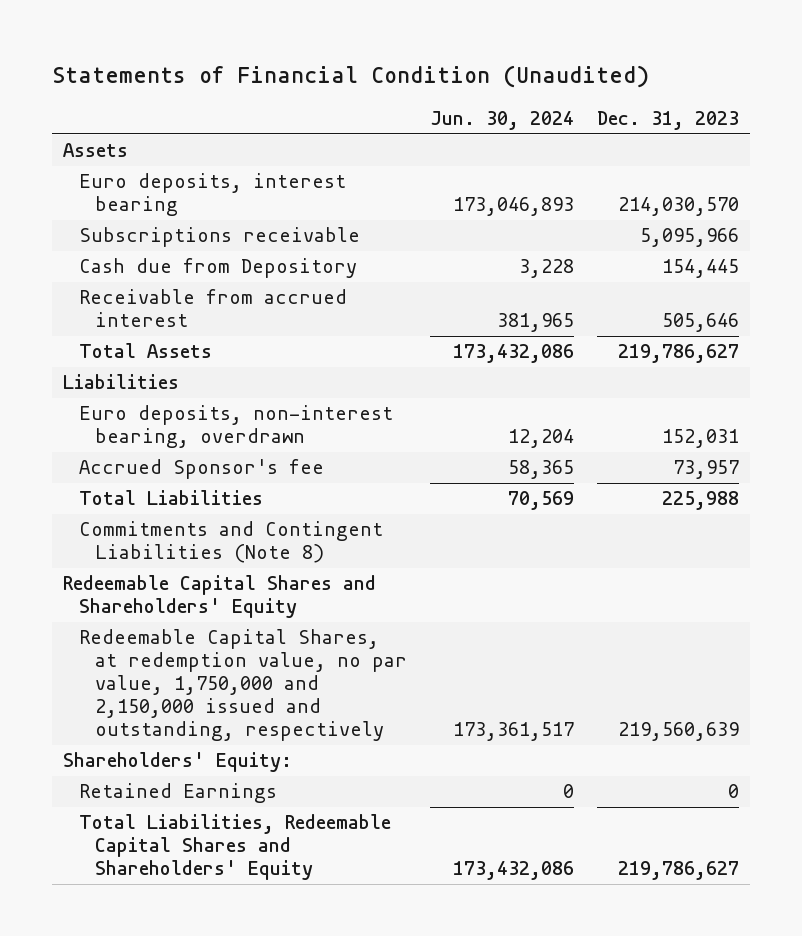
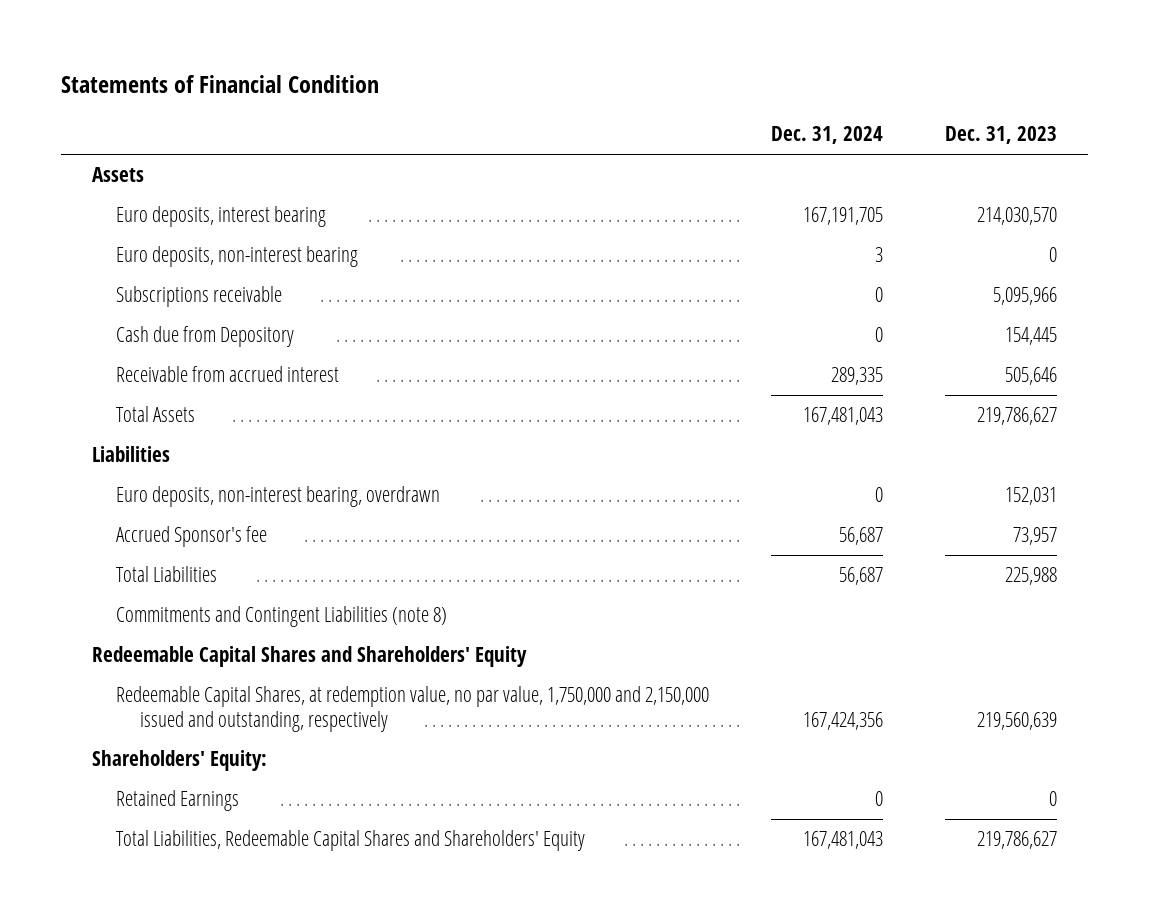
- Statements of Financial Condition (Unaudited)
+ Statements of Financial Condition
- | Jun. 30, 2024 | Dec. 31, 2023
+ | Dec. 31, 2024 | Dec. 31, 2023
+ Euro deposits, non-interest bearing | 3 | 0
- Commitments and Contingent Liabilities (Note 8)
+ Commitments and Contingent Liabilities (note 8)

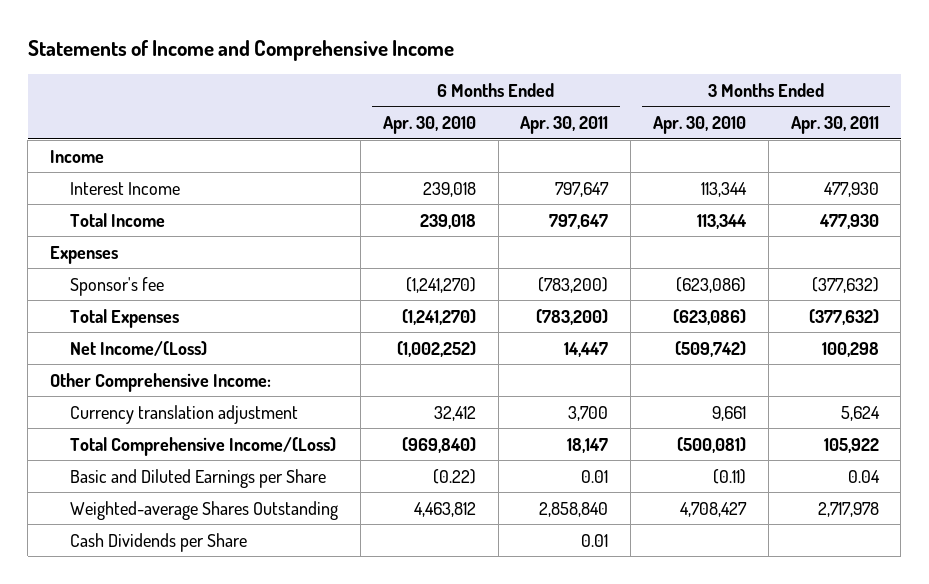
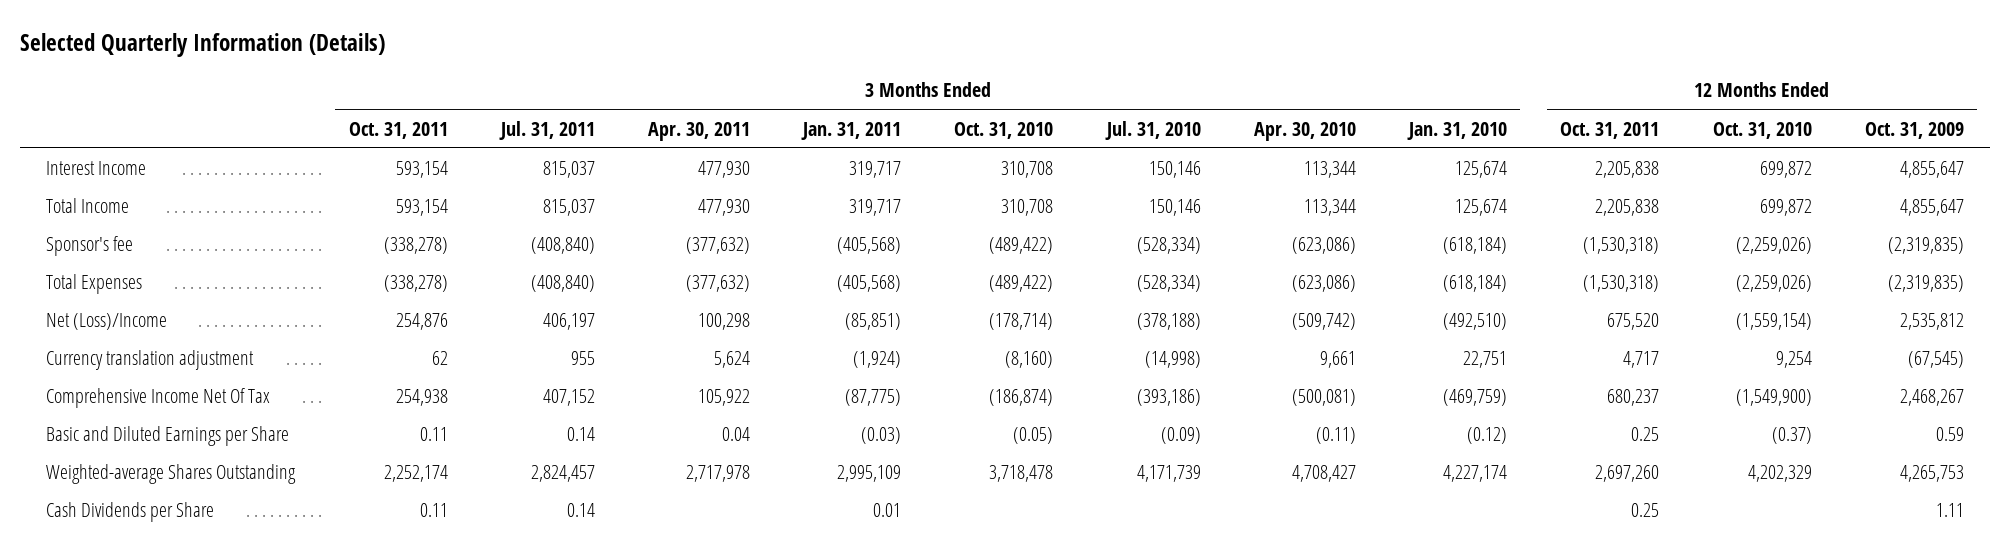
- Statements of Income and Comprehensive Income
+ Selected Quarterly Information (Details)
- | 6 Months Ended Apr. 30, 2010 | 6 Months Ended Apr. 30, 2011 | 3 Months Ended Apr. 30, 2010 | 3 Months Ended Apr. 30, 2011
+ | 3 Months Ended Oct. 31, 2011 | 3 Months Ended Jul. 31, 2011 | 3 Months Ended Apr. 30, 2011 | 3 Months Ended Jan. 31, 2011 | 3 Months Ended Oct. 31, 2010 | 3 Months Ended Jul. 31, 2010 | 3 Months Ended Apr. 30, 2010 | 3 Months Ended Jan. 31, 2010 | 12 Months Ended Oct. 31, 2011 | 12 Months Ended Oct. 31, 2010 | 12 Months Ended Oct. 31, 2009
- Income
- Expenses
- Net Income/(Loss) | (1,002,252) | 14,447 | (509,742) | 100,298
- Other Comprehensive Income:
+ Net (Loss)/Income | 254,876 | 406,197 | 100,298 | (85,851) | (178,714) | (378,188) | (509,742) | (492,510) | 675,520 | (1,559,154) | 2,535,812
- Total Comprehensive Income/(Loss) | (969,840) | 18,147 | (500,081) | 105,922
+ Comprehensive Income Net Of Tax | 254,938 | 407,152 | 105,922 | (87,775) | (186,874) | (393,186) | (500,081) | (469,759) | 680,237 | (1,549,900) | 2,468,267

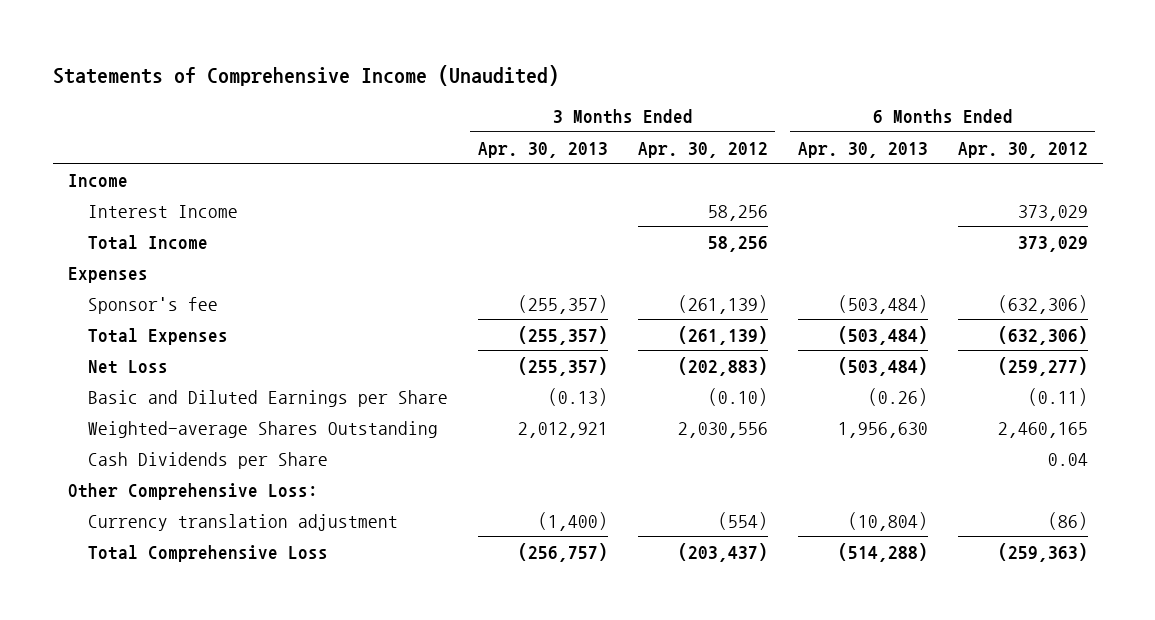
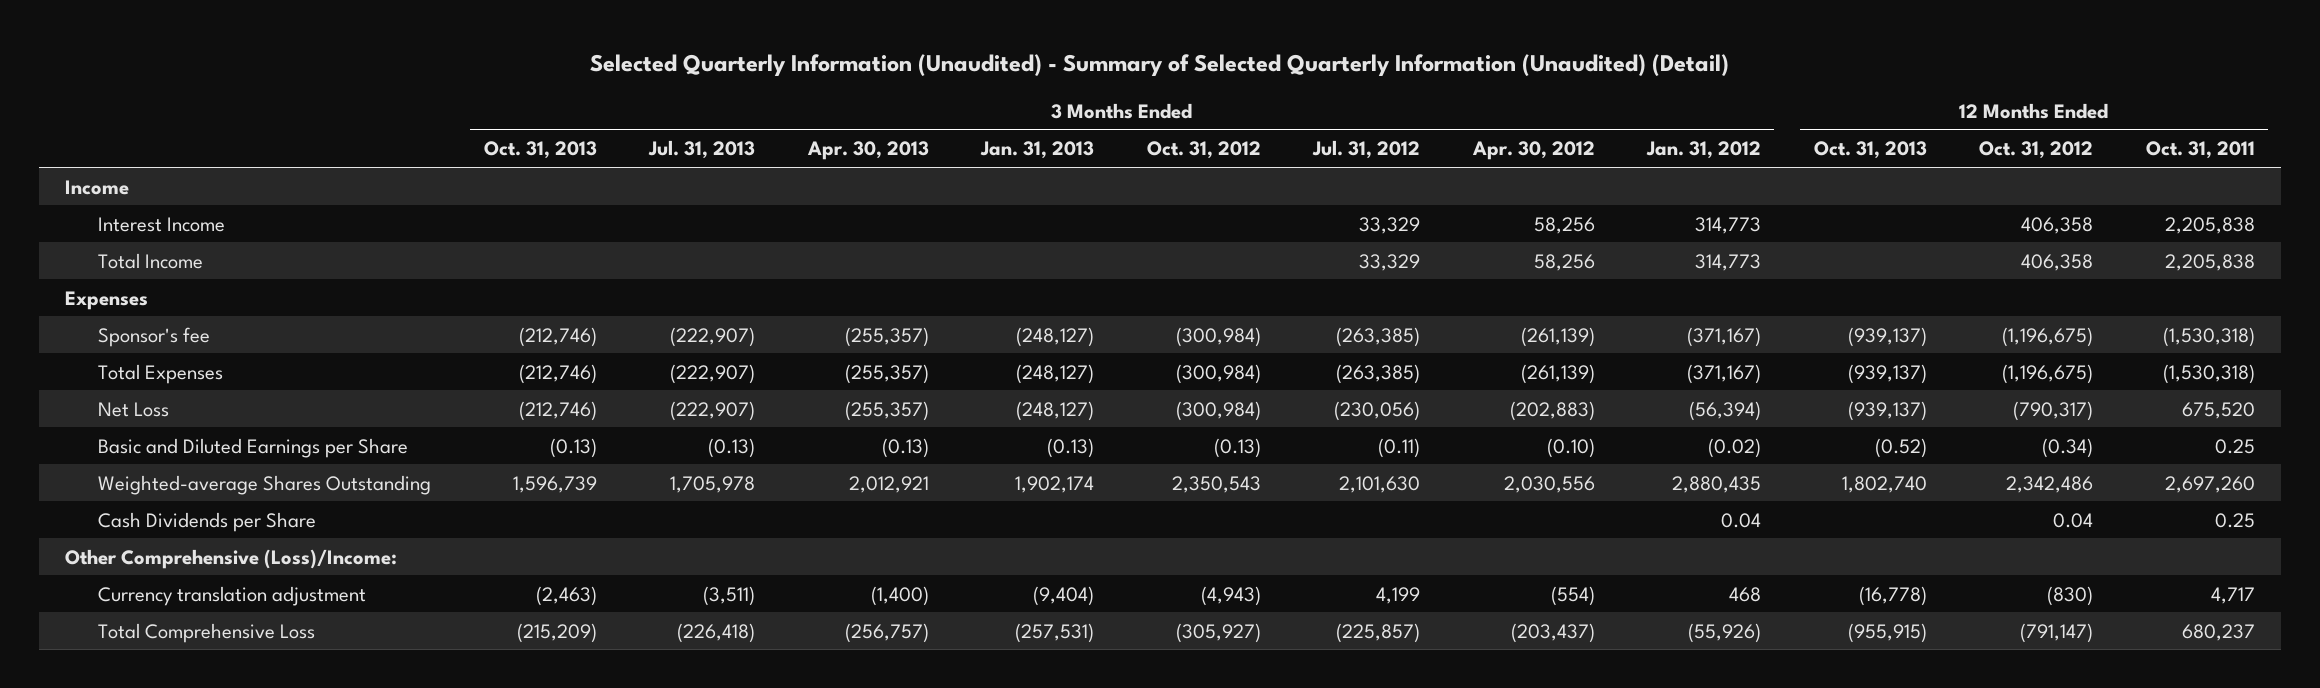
- Statements of Comprehensive Income (Unaudited)
+ Selected Quarterly Information (Unaudited) - Summary of Selected Quarterly Information (Unaudited) (Detail)
- | 3 Months Ended Apr. 30, 2013 | 3 Months Ended Apr. 30, 2012 | 6 Months Ended Apr. 30, 2013 | 6 Months Ended Apr. 30, 2012
+ | 3 Months Ended Oct. 31, 2013 | 3 Months Ended Jul. 31, 2013 | 3 Months Ended Apr. 30, 2013 | 3 Months Ended Jan. 31, 2013 | 3 Months Ended Oct. 31, 2012 | 3 Months Ended Jul. 31, 2012 | 3 Months Ended Apr. 30, 2012 | 3 Months Ended Jan. 31, 2012 | 12 Months Ended Oct. 31, 2013 | 12 Months Ended Oct. 31, 2012 | 12 Months Ended Oct. 31, 2011
- Other Comprehensive Loss:
+ Other Comprehensive (Loss)/Income:

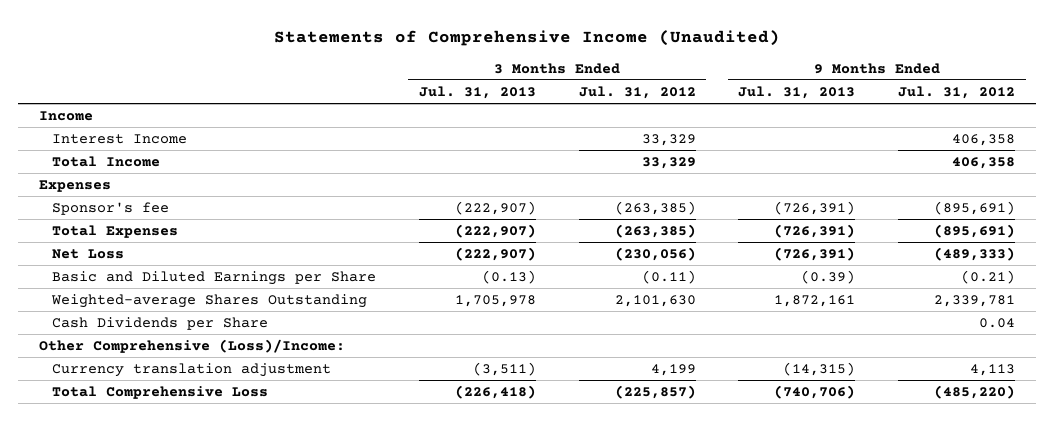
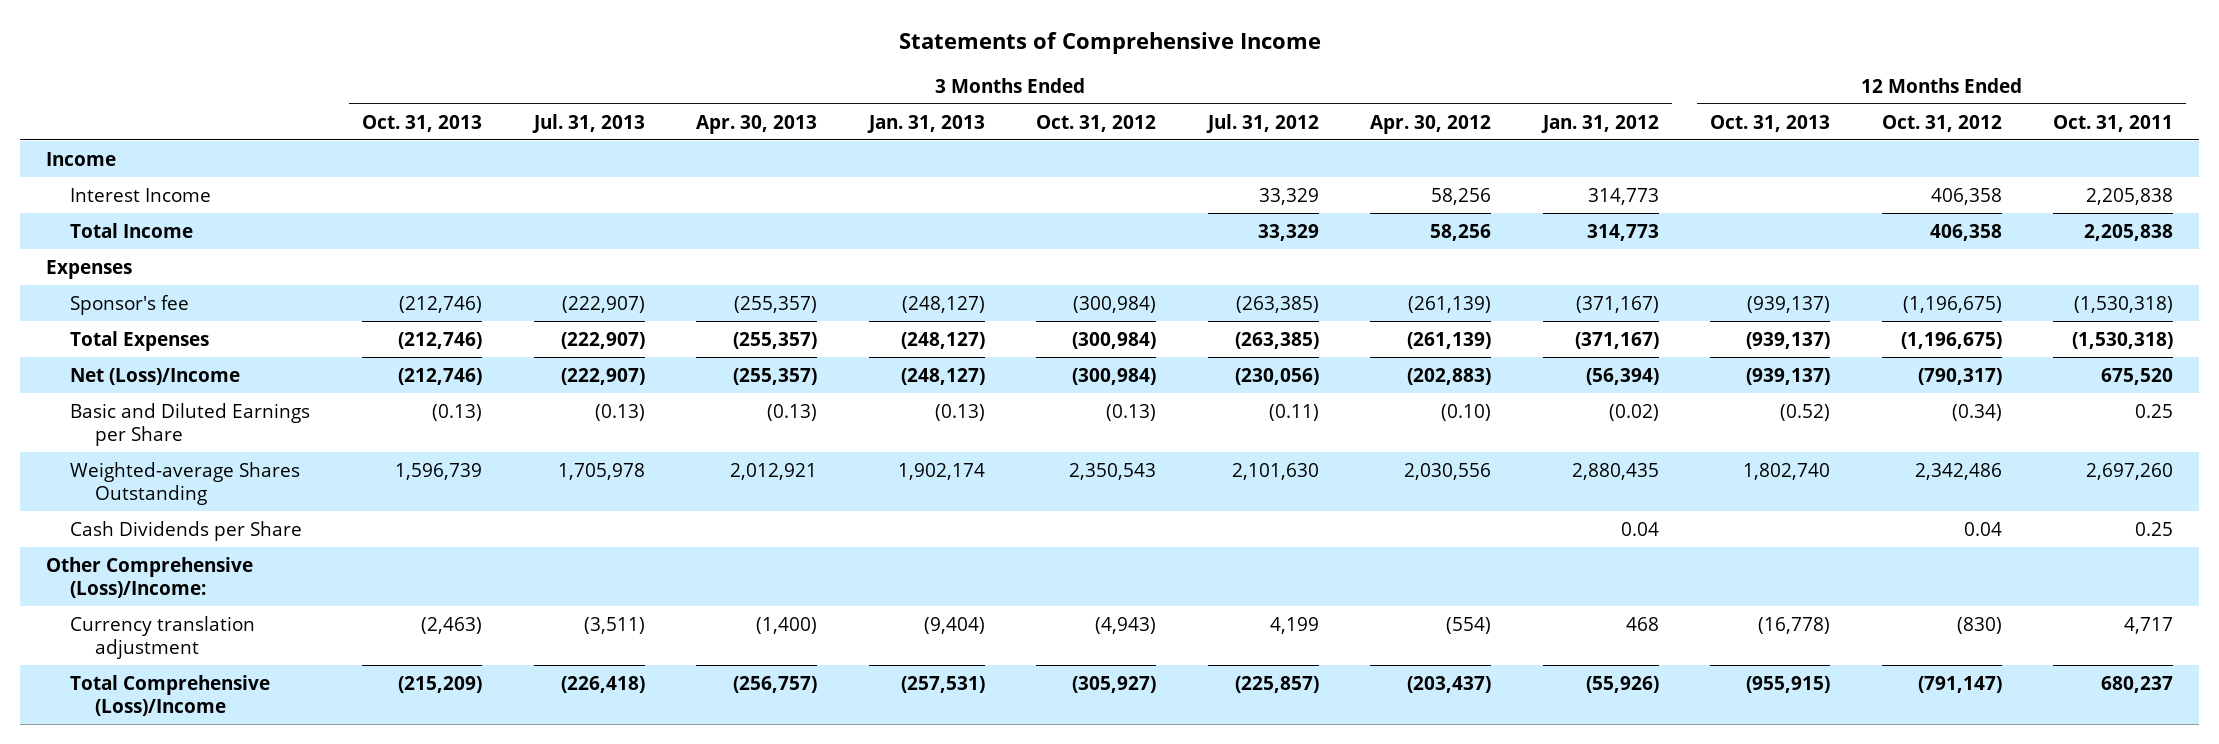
- Statements of Comprehensive Income (Unaudited)
+ Statements of Comprehensive Income
- | 3 Months Ended Jul. 31, 2013 | 3 Months Ended Jul. 31, 2012 | 9 Months Ended Jul. 31, 2013 | 9 Months Ended Jul. 31, 2012
+ | 3 Months Ended Oct. 31, 2013 | 3 Months Ended Jul. 31, 2013 | 3 Months Ended Apr. 30, 2013 | 3 Months Ended Jan. 31, 2013 | 3 Months Ended Oct. 31, 2012 | 3 Months Ended Jul. 31, 2012 | 3 Months Ended Apr. 30, 2012 | 3 Months Ended Jan. 31, 2012 | 12 Months Ended Oct. 31, 2013 | 12 Months Ended Oct. 31, 2012 | 12 Months Ended Oct. 31, 2011
- Net Loss | (222,907) | (230,056) | (726,391) | (489,333)
+ Net (Loss)/Income | (212,746) | (222,907) | (255,357) | (248,127) | (300,984) | (230,056) | (202,883) | (56,394) | (939,137) | (790,317) | 675,520
- Total Comprehensive Loss | (226,418) | (225,857) | (740,706) | (485,220)
+ Total Comprehensive (Loss)/Income | (215,209) | (226,418) | (256,757) | (257,531) | (305,927) | (225,857) | (203,437) | (55,926) | (955,915) | (791,147) | 680,237

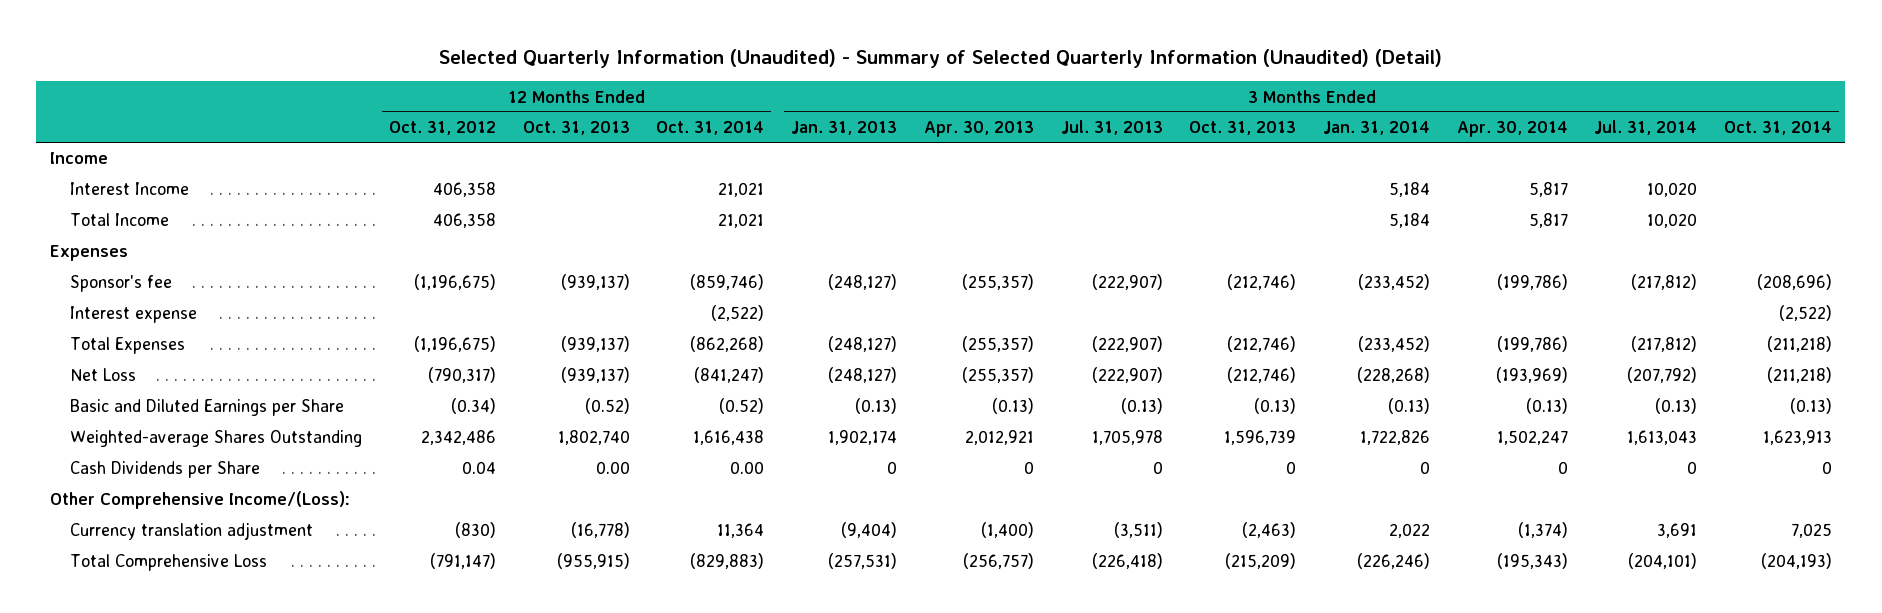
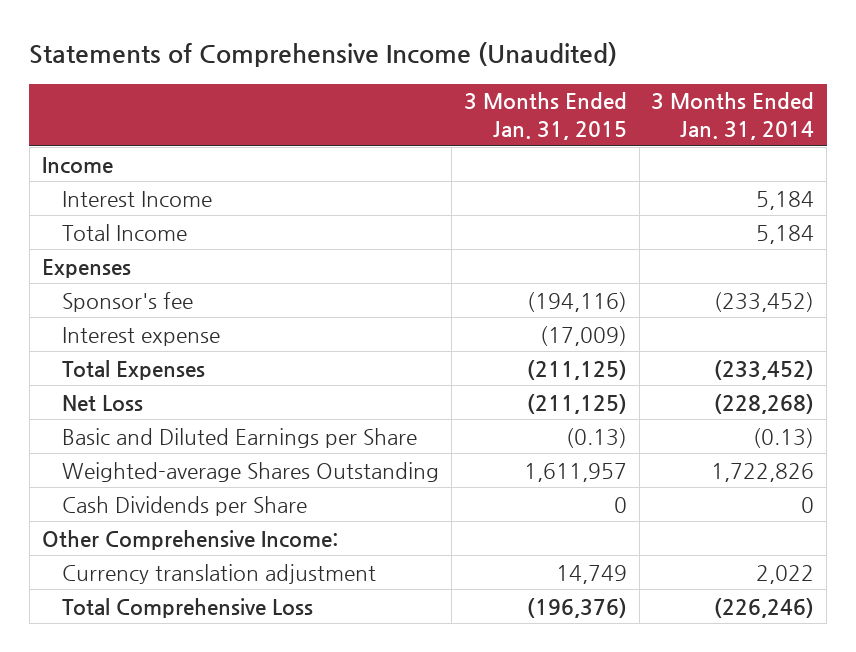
- Selected Quarterly Information (Unaudited) - Summary of Selected Quarterly Information (Unaudited) (Detail)
+ Statements of Comprehensive Income (Unaudited)
- | 12 Months Ended Oct. 31, 2012 | 12 Months Ended Oct. 31, 2013 | 12 Months Ended Oct. 31, 2014 | 3 Months Ended Jan. 31, 2013 | 3 Months Ended Apr. 30, 2013 | 3 Months Ended Jul. 31, 2013 | 3 Months Ended Oct. 31, 2013 | 3 Months Ended Jan. 31, 2014 | 3 Months Ended Apr. 30, 2014 | 3 Months Ended Jul. 31, 2014 | 3 Months Ended Oct. 31, 2014
+ | 3 Months Ended Jan. 31, 2015 | 3 Months Ended Jan. 31, 2014
- Other Comprehensive Income/(Loss):
+ Other Comprehensive Income:

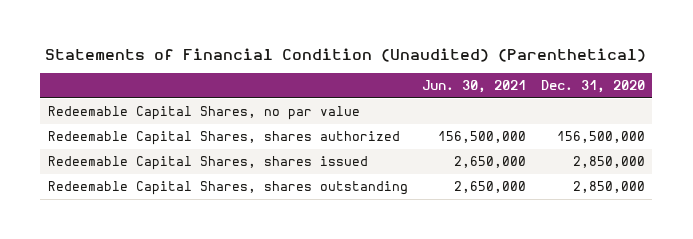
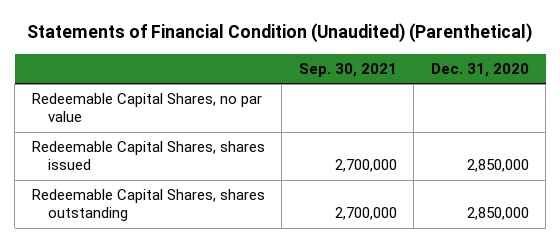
- | Jun. 30, 2021 | Dec. 31, 2020
+ | Sep. 30, 2021 | Dec. 31, 2020
- Redeemable Capital Shares, shares authorized | 156,500,000 | 156,500,000

